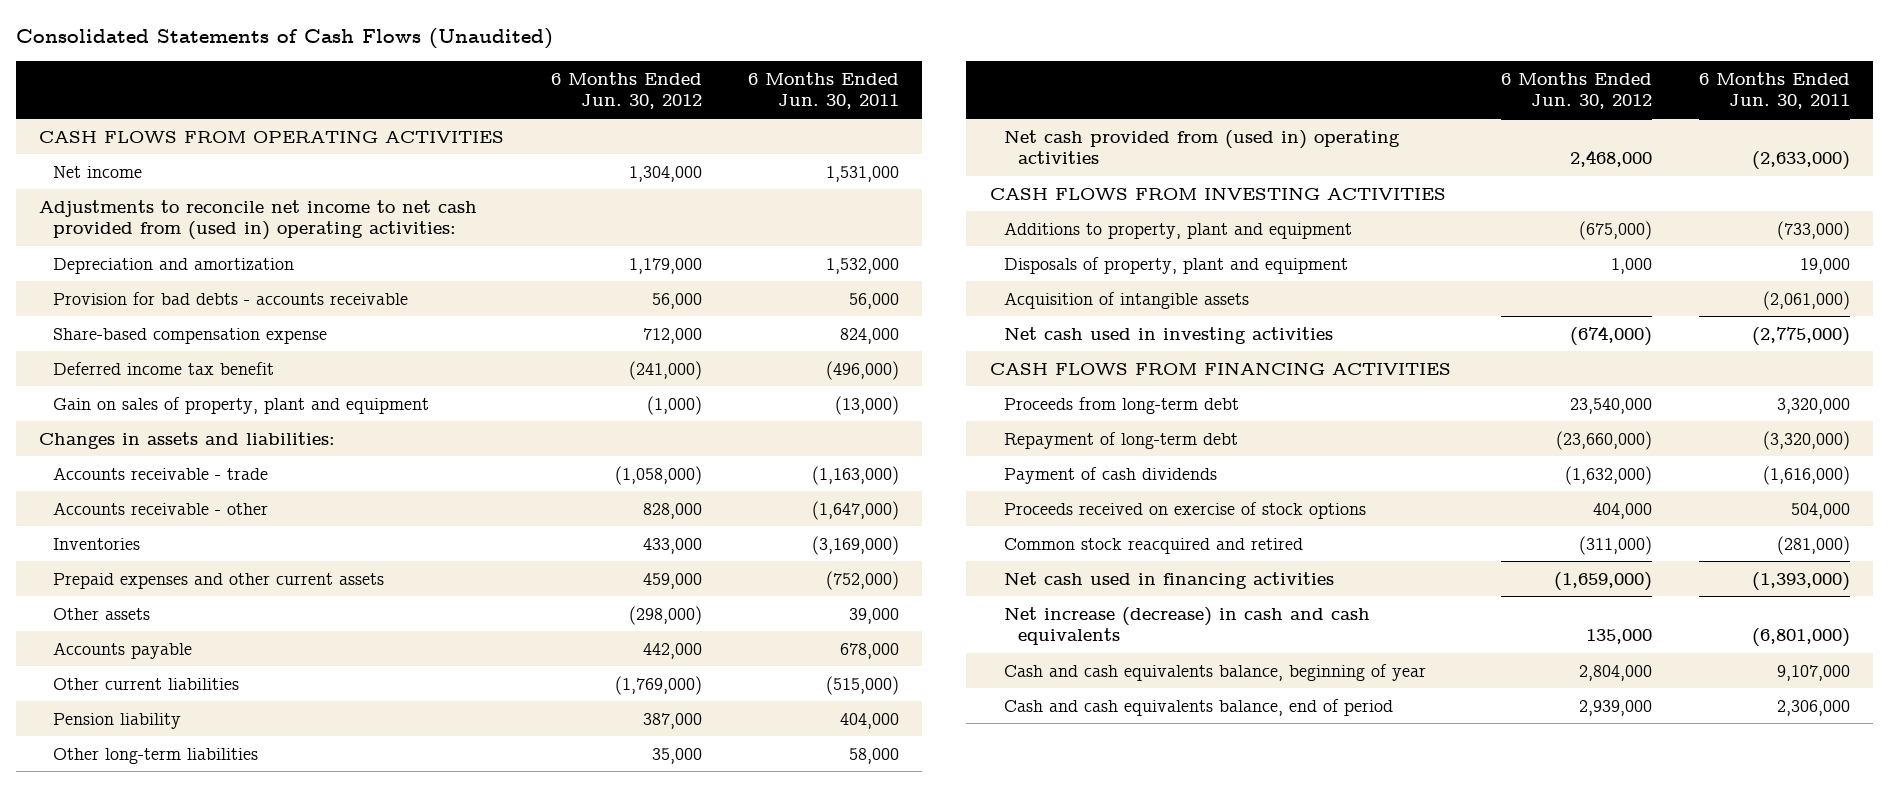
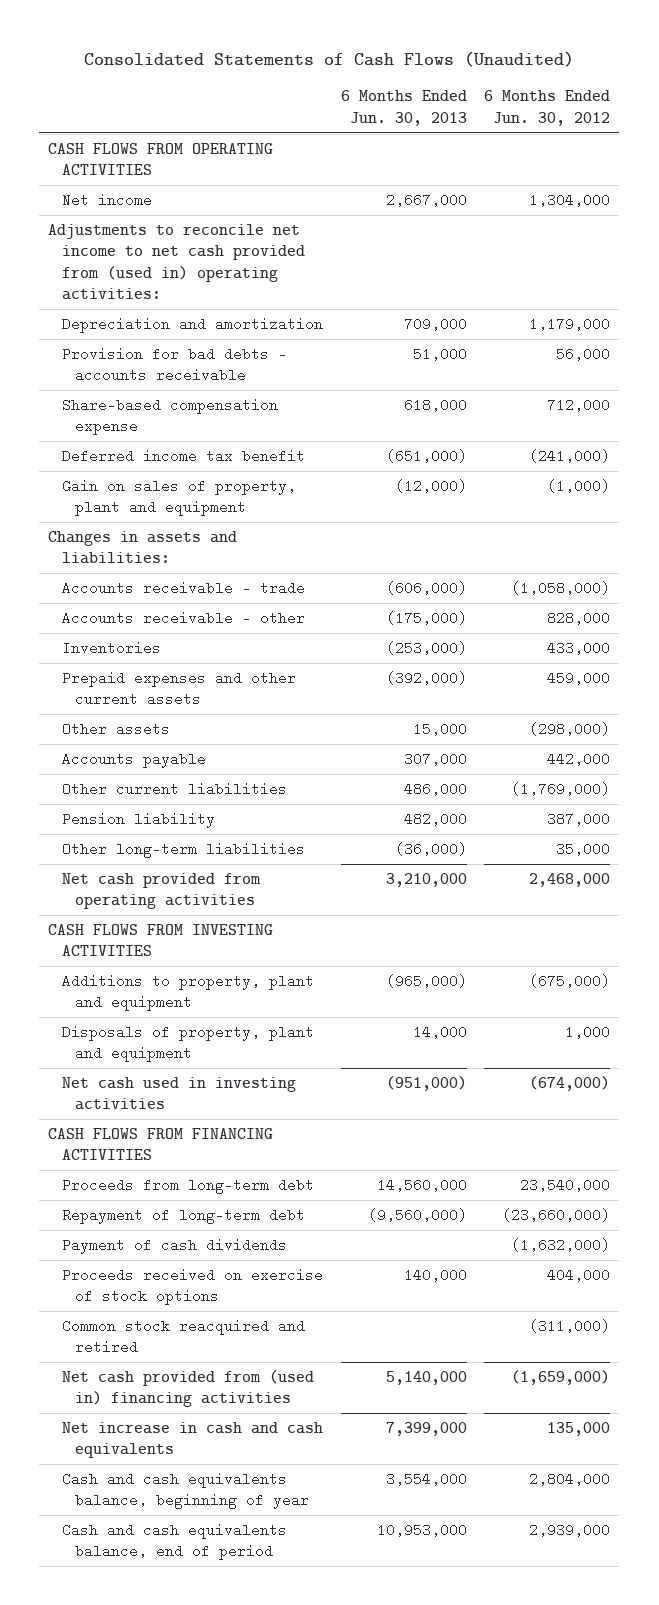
- | 6 Months Ended Jun. 30, 2012 | 6 Months Ended Jun. 30, 2011
+ | 6 Months Ended Jun. 30, 2013 | 6 Months Ended Jun. 30, 2012
- Net cash provided from (used in) operating activities | 2,468,000 | (2,633,000)
+ Net cash provided from operating activities | 3,210,000 | 2,468,000
- Acquisition of intangible assets | | (2,061,000)
- Net cash used in financing activities | (1,659,000) | (1,393,000)
- Net increase (decrease) in cash and cash equivalents | 135,000 | (6,801,000)
+ Net cash provided from (used in) financing activities | 5,140,000 | (1,659,000)
+ Net increase in cash and cash equivalents | 7,399,000 | 135,000

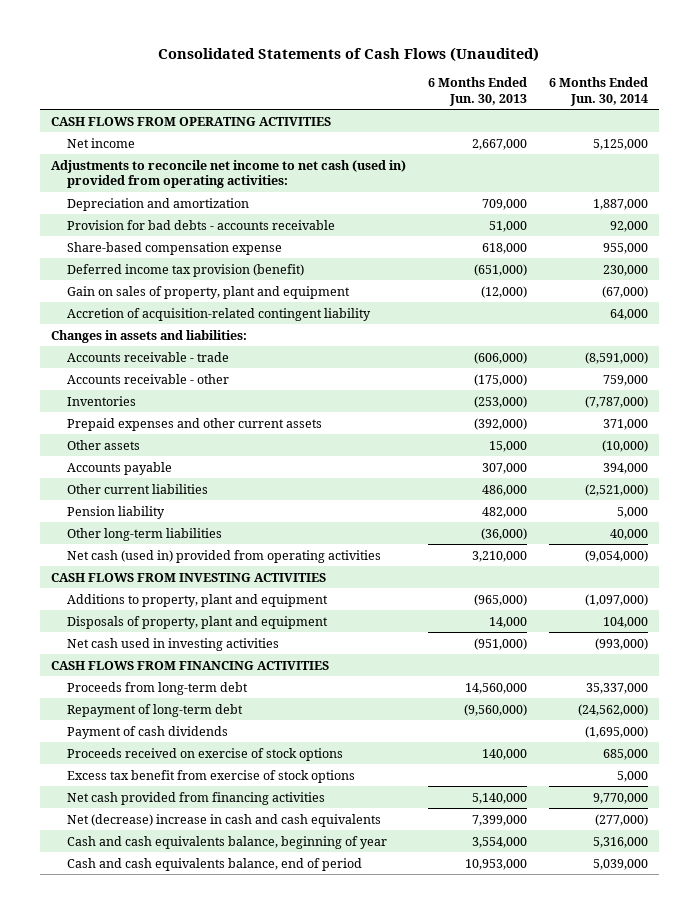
- | 6 Months Ended Jun. 30, 2013 | 6 Months Ended Jun. 30, 2012
+ | 6 Months Ended Jun. 30, 2013 | 6 Months Ended Jun. 30, 2014
- Adjustments to reconcile net income to net cash provided from (used in) operating activities:
+ Adjustments to reconcile net income to net cash (used in) provided from operating activities:
- Deferred income tax benefit | (651,000) | (241,000)
+ Deferred income tax provision (benefit) | (651,000) | 230,000
+ Accretion of acquisition-related contingent liability | | 64,000
- Net cash provided from operating activities | 3,210,000 | 2,468,000
+ Net cash (used in) provided from operating activities | 3,210,000 | (9,054,000)
- Common stock reacquired and retired | | (311,000)
- Net cash provided from (used in) financing activities | 5,140,000 | (1,659,000)
- Net increase in cash and cash equivalents | 7,399,000 | 135,000
+ Excess tax benefit from exercise of stock options | | 5,000
+ Net cash provided from financing activities | 5,140,000 | 9,770,000
+ Net (decrease) increase in cash and cash equivalents | 7,399,000 | (277,000)

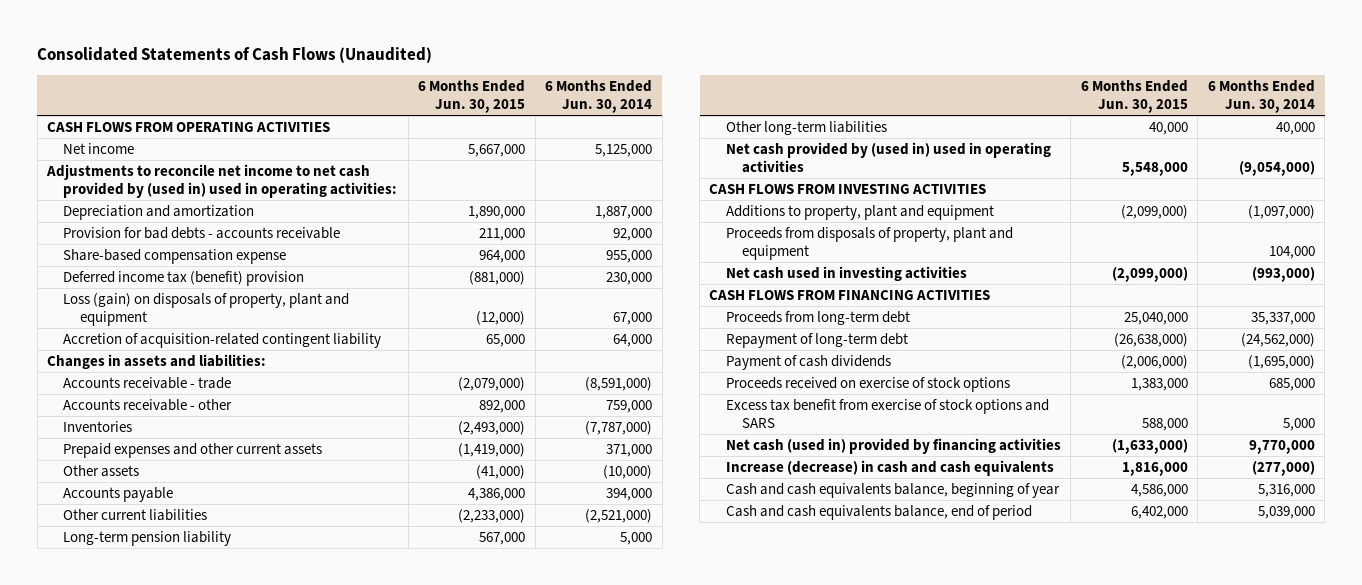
- | 6 Months Ended Jun. 30, 2013 | 6 Months Ended Jun. 30, 2014
+ | 6 Months Ended Jun. 30, 2015 | 6 Months Ended Jun. 30, 2014
- Adjustments to reconcile net income to net cash (used in) provided from operating activities:
+ Adjustments to reconcile net income to net cash provided by (used in) used in operating activities:
- Deferred income tax provision (benefit) | (651,000) | 230,000
- Gain on sales of property, plant and equipment | (12,000) | (67,000)
+ Deferred income tax (benefit) provision | (881,000) | 230,000
+ Loss (gain) on disposals of property, plant and equipment | (12,000) | 67,000
- Pension liability | 482,000 | 5,000
+ Long-term pension liability | 567,000 | 5,000
- Net cash (used in) provided from operating activities | 3,210,000 | (9,054,000)
+ Net cash provided by (used in) used in operating activities | 5,548,000 | (9,054,000)
- Disposals of property, plant and equipment | 14,000 | 104,000
+ Proceeds from disposals of property, plant and equipment | | 104,000
- Excess tax benefit from exercise of stock options | | 5,000
- Net cash provided from financing activities | 5,140,000 | 9,770,000
- Net (decrease) increase in cash and cash equivalents | 7,399,000 | (277,000)
+ Excess tax benefit from exercise of stock options and SARS | 588,000 | 5,000
+ Net cash (used in) provided by financing activities | (1,633,000) | 9,770,000
+ Increase (decrease) in cash and cash equivalents | 1,816,000 | (277,000)

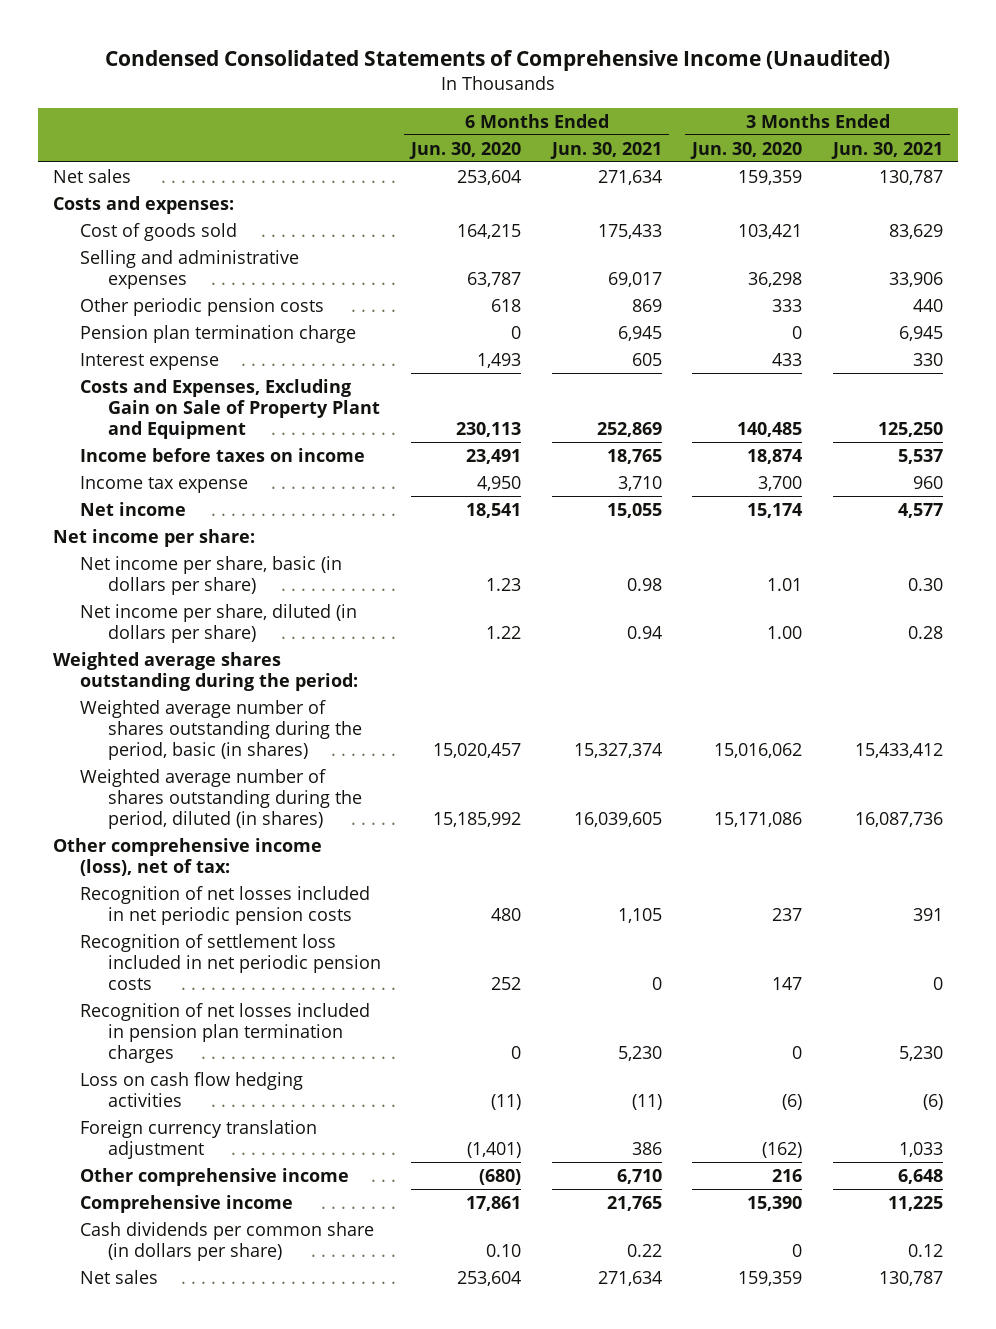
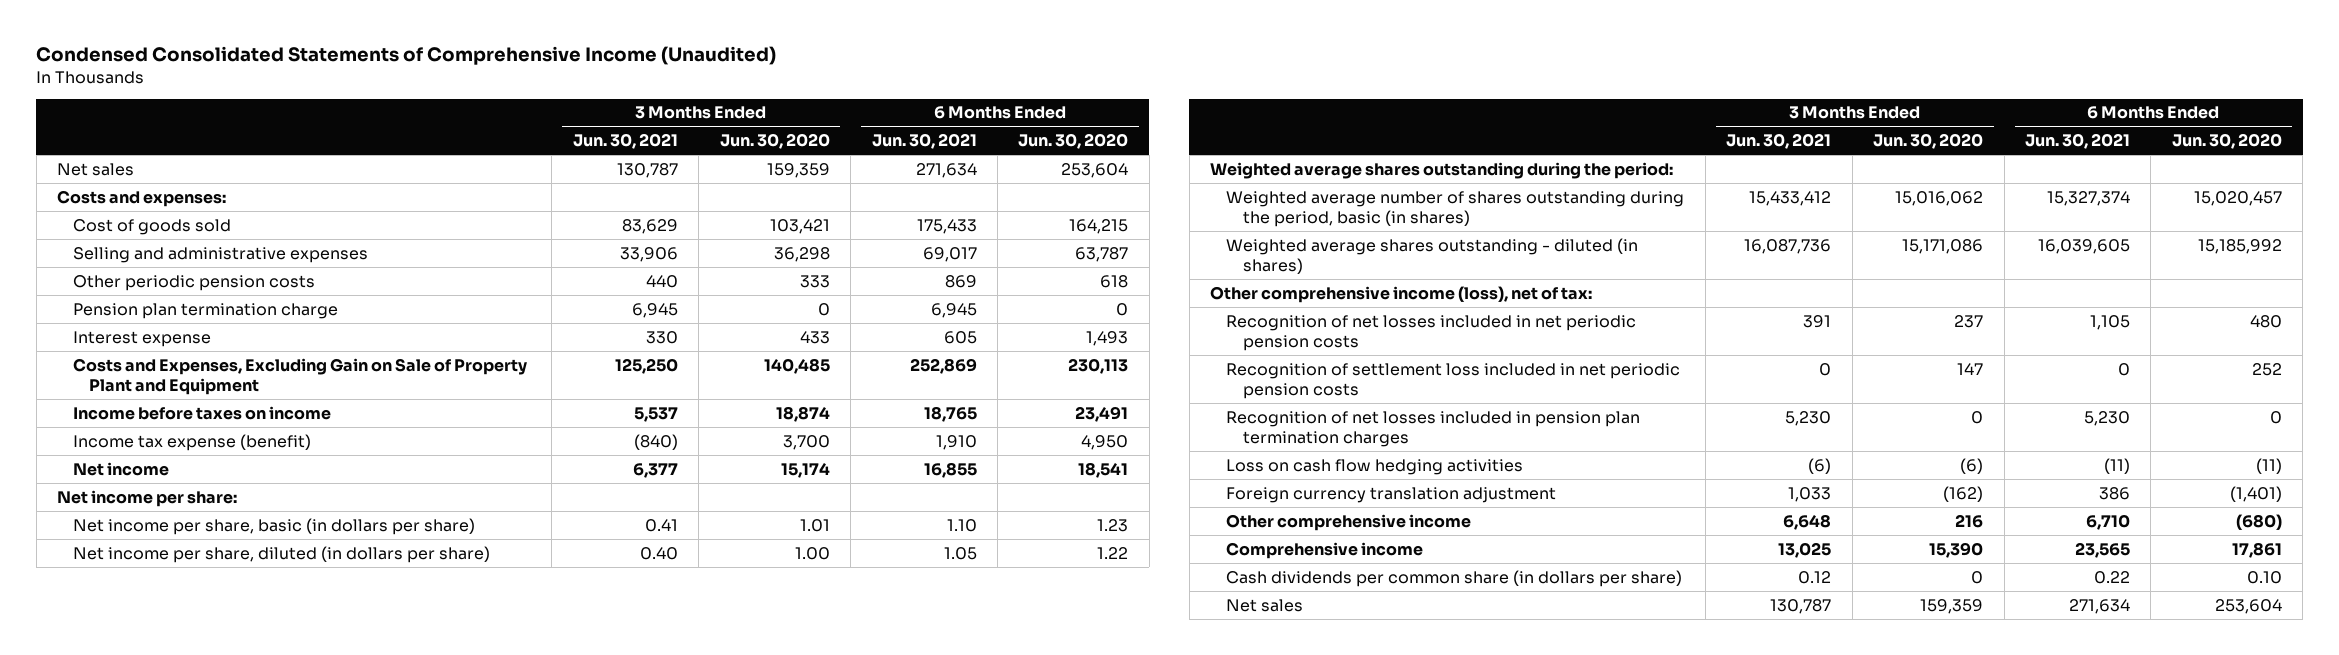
- | 6 Months Ended Jun. 30, 2020 | 6 Months Ended Jun. 30, 2021 | 3 Months Ended Jun. 30, 2020 | 3 Months Ended Jun. 30, 2021
+ | 3 Months Ended Jun. 30, 2021 | 3 Months Ended Jun. 30, 2020 | 6 Months Ended Jun. 30, 2021 | 6 Months Ended Jun. 30, 2020
- Income tax expense | 4,950 | 3,710 | 3,700 | 960
- Net income | 18,541 | 15,055 | 15,174 | 4,577
+ Income tax expense (benefit) | (840) | 3,700 | 1,910 | 4,950
+ Net income | 6,377 | 15,174 | 16,855 | 18,541
- Net income per share, basic (in dollars per share) | 1.23 | 0.98 | 1.01 | 0.30
- Net income per share, diluted (in dollars per share) | 1.22 | 0.94 | 1.00 | 0.28
+ Net income per share, basic (in dollars per share) | 0.41 | 1.01 | 1.10 | 1.23
+ Net income per share, diluted (in dollars per share) | 0.40 | 1.00 | 1.05 | 1.22
- Weighted average number of shares outstanding during the period, diluted (in shares) | 15,185,992 | 16,039,605 | 15,171,086 | 16,087,736
+ Weighted average shares outstanding - diluted (in shares) | 16,087,736 | 15,171,086 | 16,039,605 | 15,185,992
- Comprehensive income | 17,861 | 21,765 | 15,390 | 11,225
+ Comprehensive income | 13,025 | 15,390 | 23,565 | 17,861

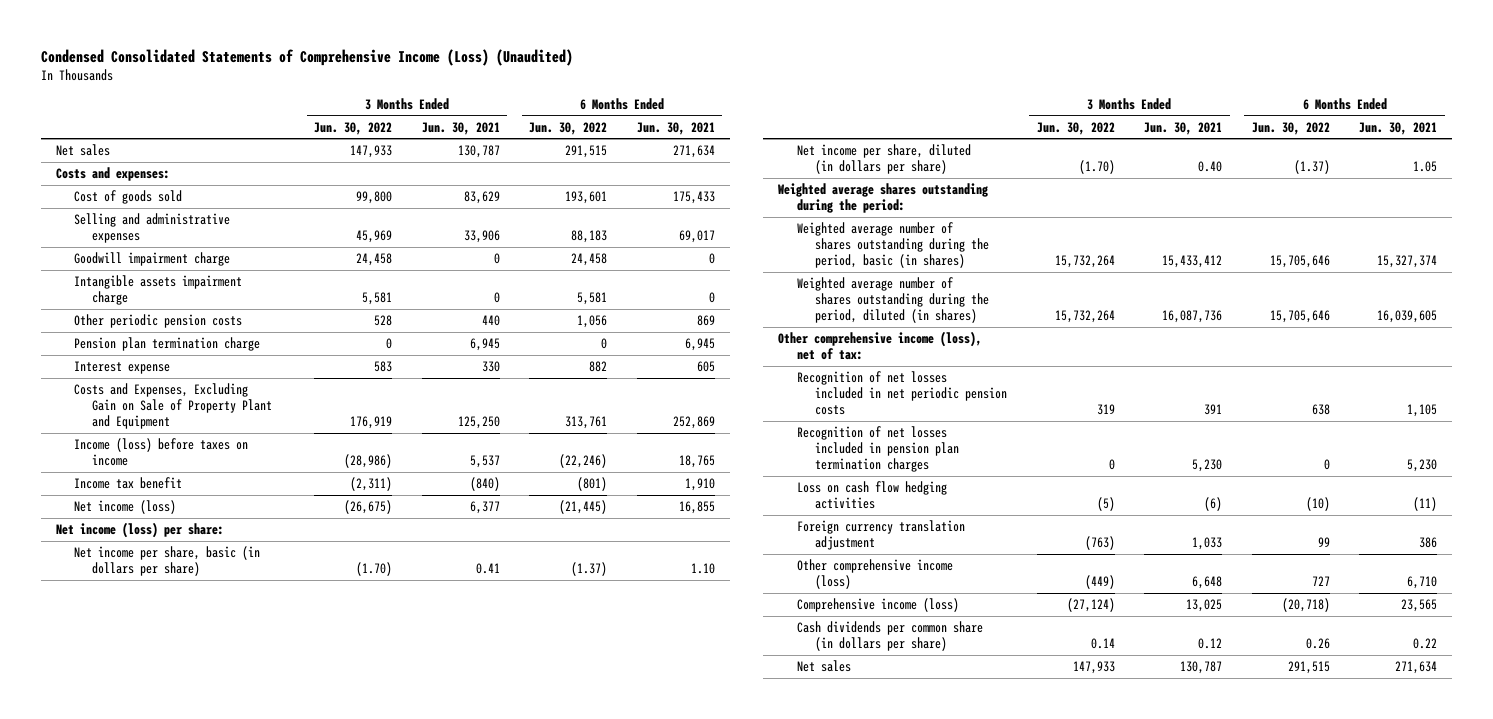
- Condensed Consolidated Statements of Comprehensive Income (Unaudited)
+ Condensed Consolidated Statements of Comprehensive Income (Loss) (Unaudited)
- | 3 Months Ended Jun. 30, 2021 | 3 Months Ended Jun. 30, 2020 | 6 Months Ended Jun. 30, 2021 | 6 Months Ended Jun. 30, 2020
+ | 3 Months Ended Jun. 30, 2022 | 3 Months Ended Jun. 30, 2021 | 6 Months Ended Jun. 30, 2022 | 6 Months Ended Jun. 30, 2021
+ Goodwill impairment charge | 24,458 | 0 | 24,458 | 0
+ Intangible assets impairment charge | 5,581 | 0 | 5,581 | 0
- Income before taxes on income | 5,537 | 18,874 | 18,765 | 23,491
- Income tax expense (benefit) | (840) | 3,700 | 1,910 | 4,950
- Net income | 6,377 | 15,174 | 16,855 | 18,541
- Net income per share:
+ Income (loss) before taxes on income | (28,986) | 5,537 | (22,246) | 18,765
+ Income tax benefit | (2,311) | (840) | (801) | 1,910
+ Net income (loss) | (26,675) | 6,377 | (21,445) | 16,855
+ Net income (loss) per share:
- Weighted average shares outstanding - diluted (in shares) | 16,087,736 | 15,171,086 | 16,039,605 | 15,185,992
+ Weighted average number of shares outstanding during the period, diluted (in shares) | 15,732,264 | 16,087,736 | 15,705,646 | 16,039,605
- Recognition of settlement loss included in net periodic pension costs | 0 | 147 | 0 | 252
- Other comprehensive income | 6,648 | 216 | 6,710 | (680)
- Comprehensive income | 13,025 | 15,390 | 23,565 | 17,861
+ Other comprehensive income (loss) | (449) | 6,648 | 727 | 6,710
+ Comprehensive income (loss) | (27,124) | 13,025 | (20,718) | 23,565

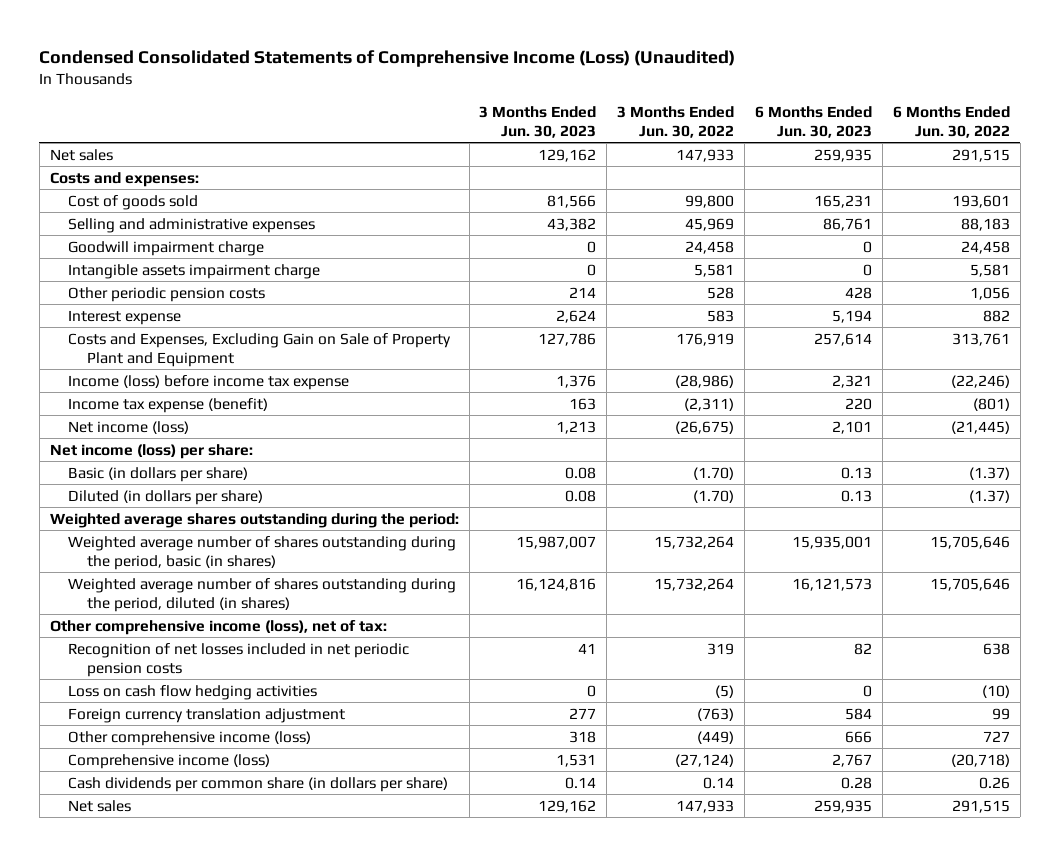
- | 3 Months Ended Jun. 30, 2022 | 3 Months Ended Jun. 30, 2021 | 6 Months Ended Jun. 30, 2022 | 6 Months Ended Jun. 30, 2021
+ | 3 Months Ended Jun. 30, 2023 | 3 Months Ended Jun. 30, 2022 | 6 Months Ended Jun. 30, 2023 | 6 Months Ended Jun. 30, 2022
- Pension plan termination charge | 0 | 6,945 | 0 | 6,945
- Income (loss) before taxes on income | (28,986) | 5,537 | (22,246) | 18,765
- Income tax benefit | (2,311) | (840) | (801) | 1,910
+ Income (loss) before income tax expense | 1,376 | (28,986) | 2,321 | (22,246)
+ Income tax expense (benefit) | 163 | (2,311) | 220 | (801)
- Net income per share, basic (in dollars per share) | (1.70) | 0.41 | (1.37) | 1.10
- Net income per share, diluted (in dollars per share) | (1.70) | 0.40 | (1.37) | 1.05
+ Basic (in dollars per share) | 0.08 | (1.70) | 0.13 | (1.37)
+ Diluted (in dollars per share) | 0.08 | (1.70) | 0.13 | (1.37)
- Recognition of net losses included in pension plan termination charges | 0 | 5,230 | 0 | 5,230

